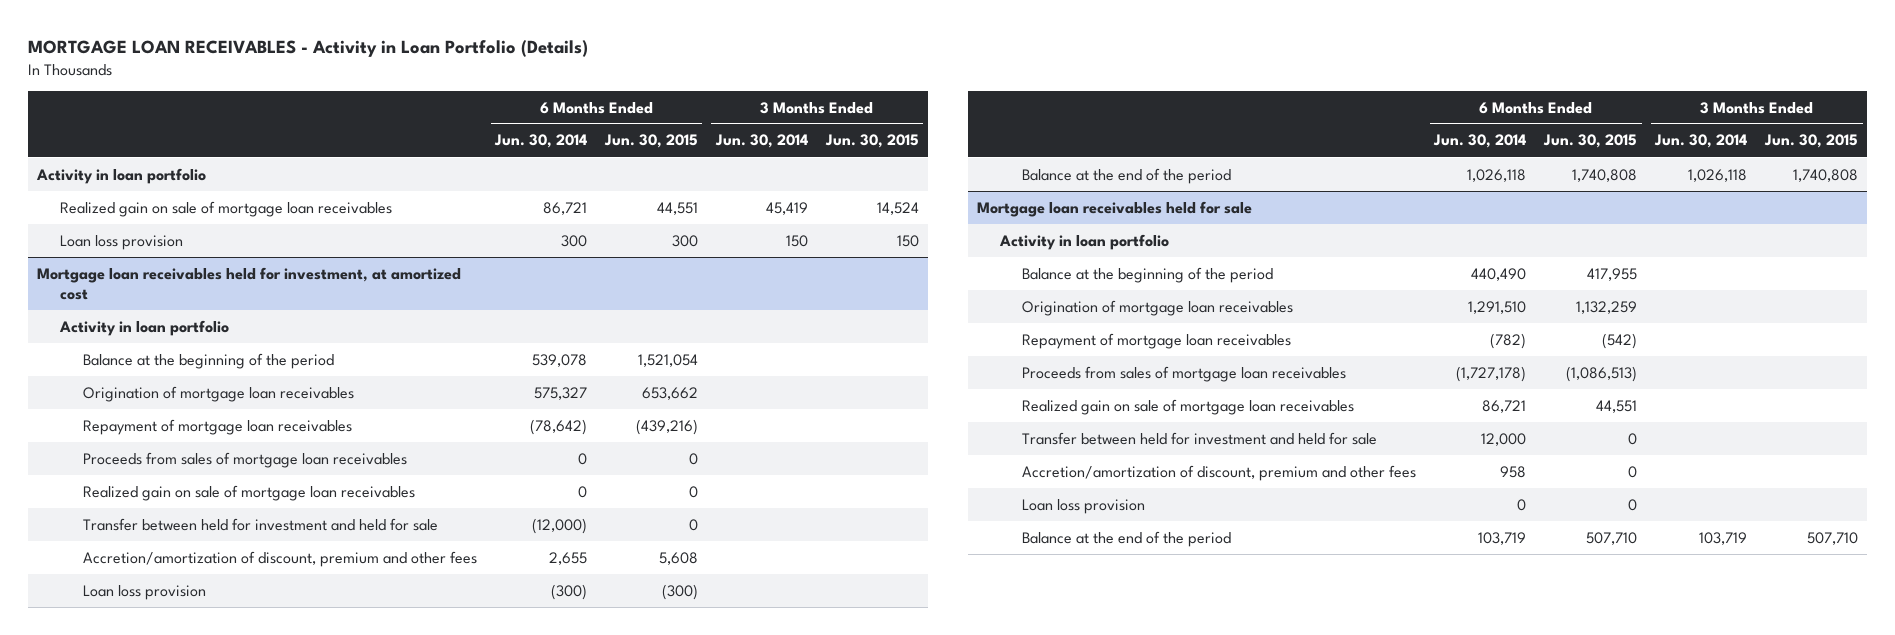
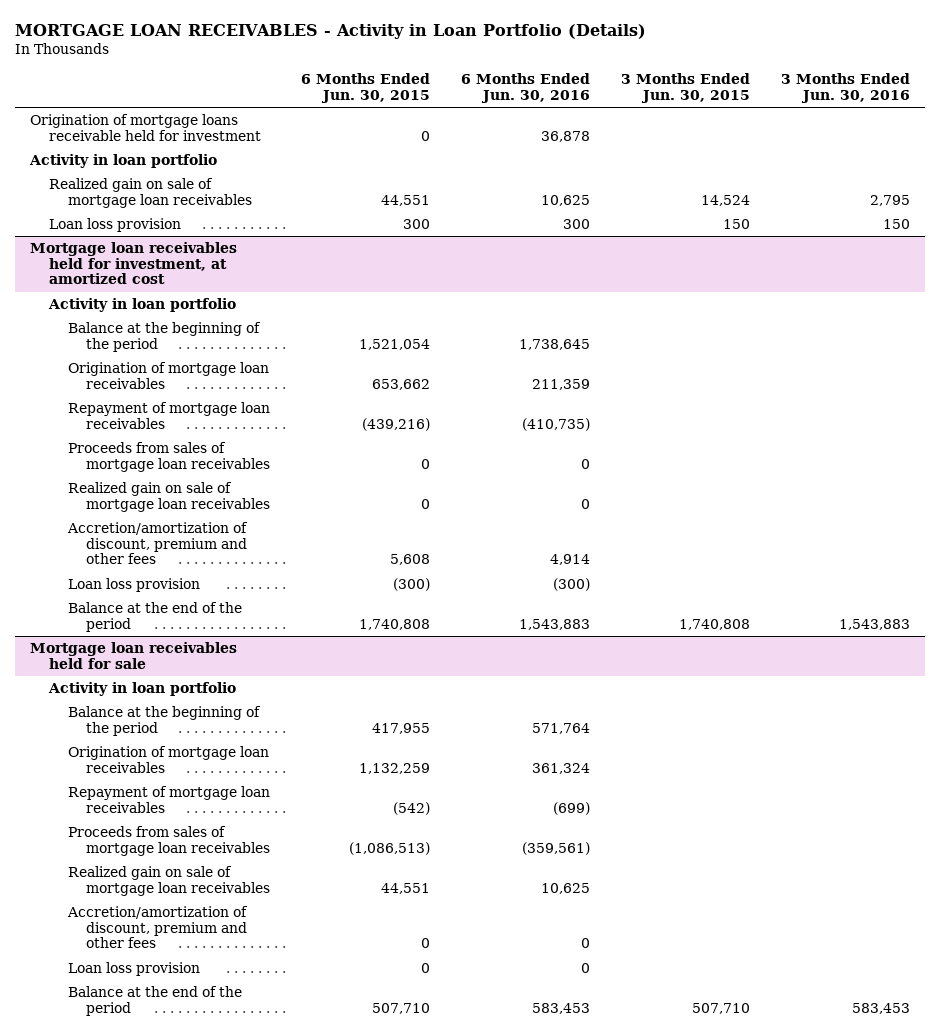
- | 6 Months Ended Jun. 30, 2014 | 6 Months Ended Jun. 30, 2015 | 3 Months Ended Jun. 30, 2014 | 3 Months Ended Jun. 30, 2015
+ | 6 Months Ended Jun. 30, 2015 | 6 Months Ended Jun. 30, 2016 | 3 Months Ended Jun. 30, 2015 | 3 Months Ended Jun. 30, 2016
+ Origination of mortgage loans receivable held for investment | 0 | 36,878 | |
@ Mortgage loan receivables held for investment, at amortized cost
- Transfer between held for investment and held for sale | (12,000) | 0 | |
@ Mortgage loan receivables held for sale
- Transfer between held for investment and held for sale | 12,000 | 0 | |

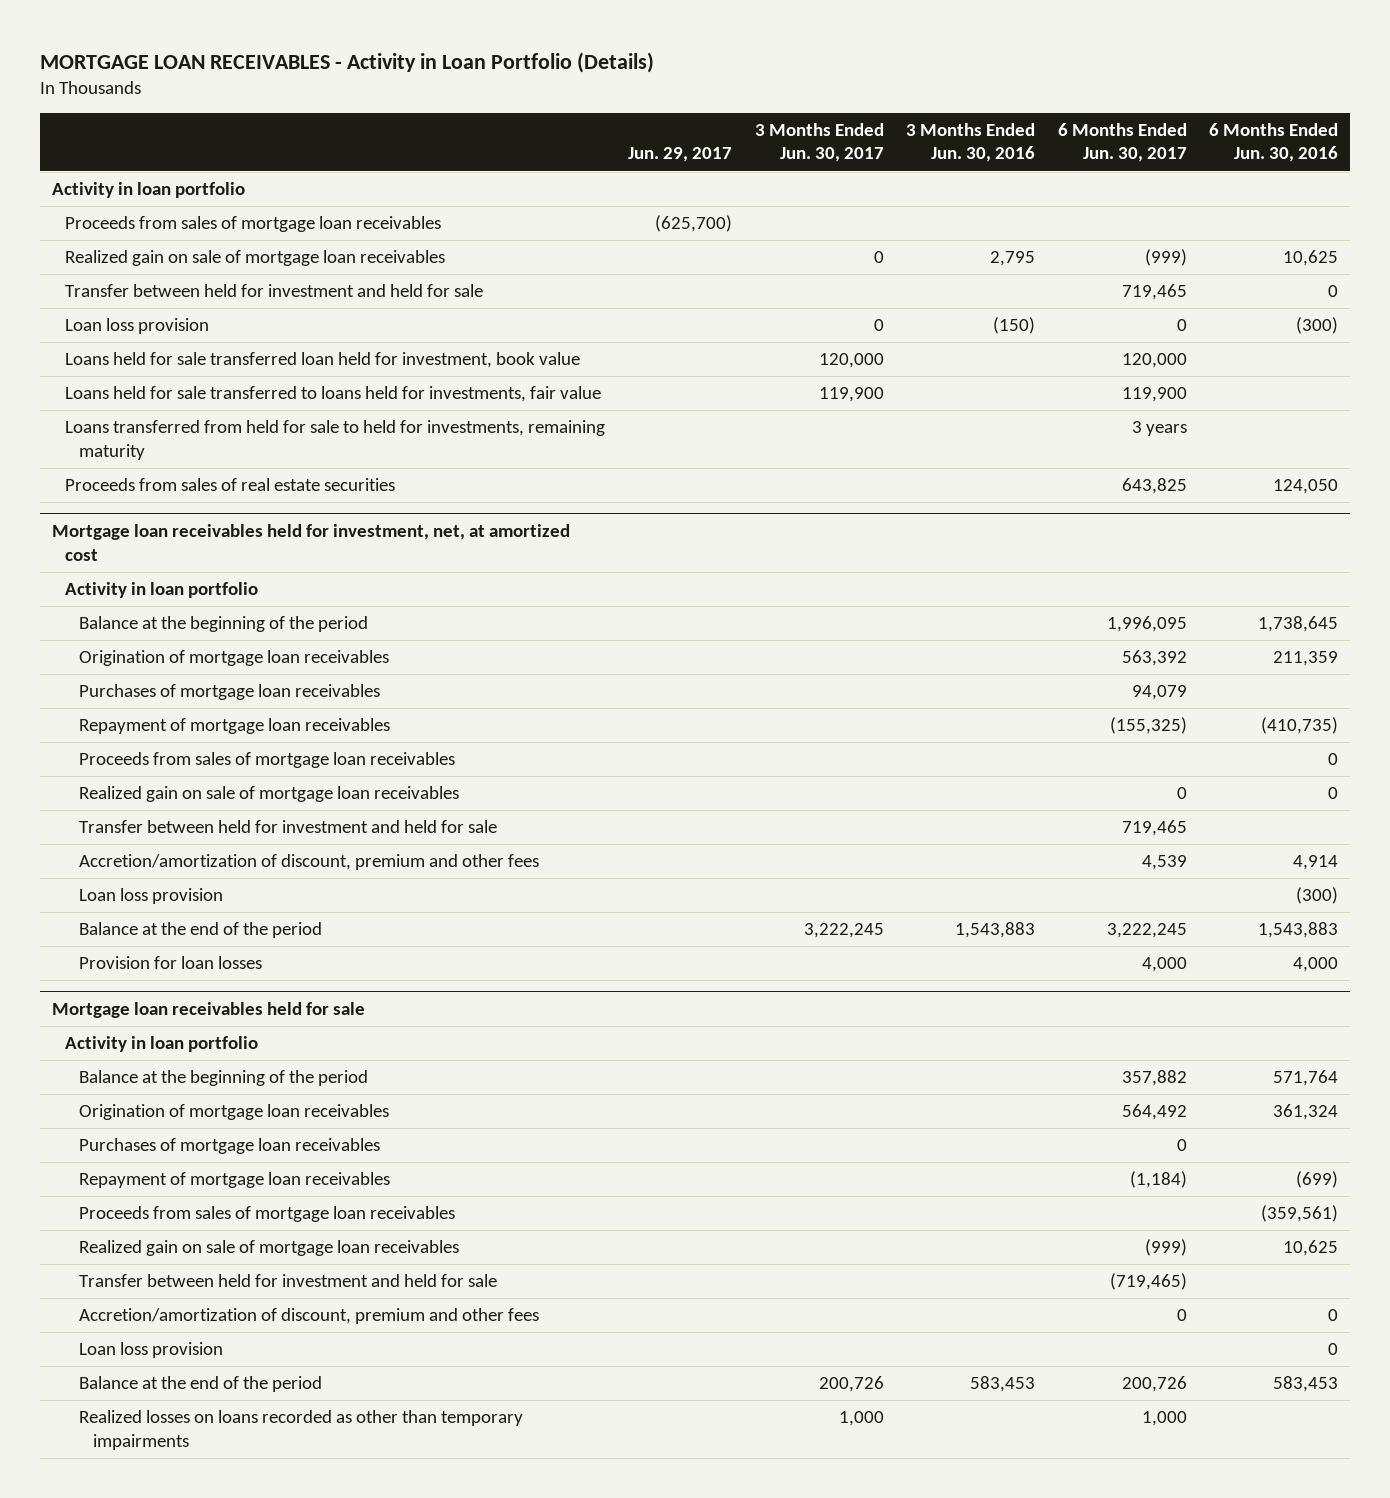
- | 6 Months Ended Jun. 30, 2015 | 6 Months Ended Jun. 30, 2016 | 3 Months Ended Jun. 30, 2015 | 3 Months Ended Jun. 30, 2016
+ | Jun. 29, 2017 | 3 Months Ended Jun. 30, 2017 | 3 Months Ended Jun. 30, 2016 | 6 Months Ended Jun. 30, 2017 | 6 Months Ended Jun. 30, 2016
- Origination of mortgage loans receivable held for investment | 0 | 36,878 | |
+ Proceeds from sales of mortgage loan receivables | (625,700) | | | |
- Loan loss provision | 300 | 300 | 150 | 150
- Mortgage loan receivables held for investment, at amortized cost
+ Transfer between held for investment and held for sale | | | | 719,465 | 0
+ Loan loss provision | | 0 | (150) | 0 | (300)
+ Loans held for sale transferred loan held for investment, book value | | 120,000 | | 120,000 |
+ Loans held for sale transferred to loans held for investments, fair value | | 119,900 | | 119,900 |
+ Loans transferred from held for sale to held for investments, remaining maturity | | | | 3 years |
+ Proceeds from sales of real estate securities | | | | 643,825 | 124,050
+ Mortgage loan receivables held for investment, net, at amortized cost
+ Purchases of mortgage loan receivables | | | | 94,079 |
+ Transfer between held for investment and held for sale | | | | 719,465 |
+ Provision for loan losses | | | | 4,000 | 4,000
@ Mortgage loan receivables held for sale
+ Purchases of mortgage loan receivables | | | | 0 |
+ Transfer between held for investment and held for sale | | | | (719,465) |
+ Realized losses on loans recorded as other than temporary impairments | | 1,000 | | 1,000 |

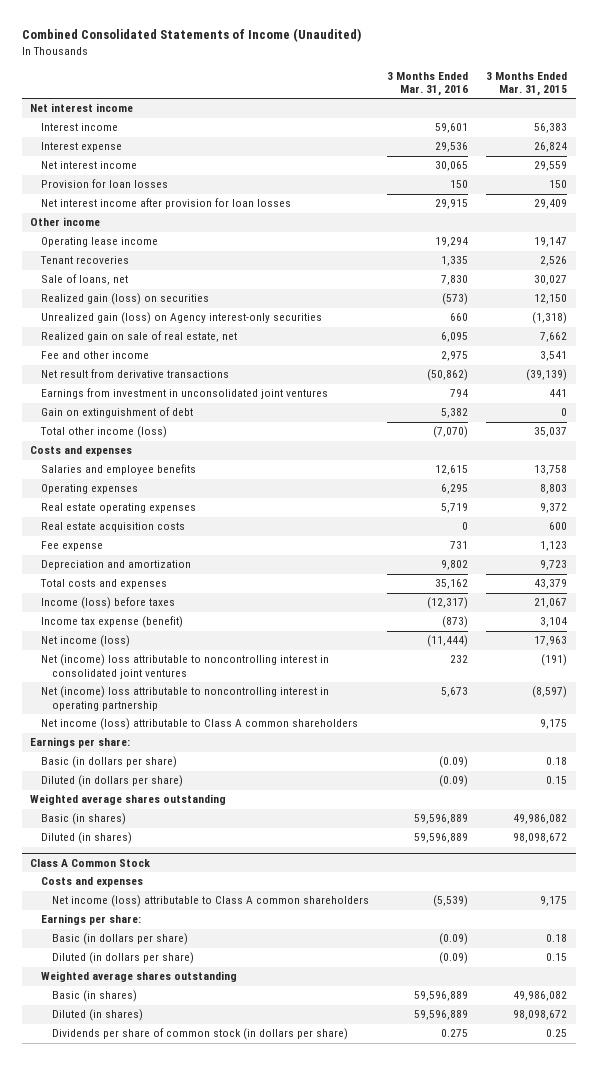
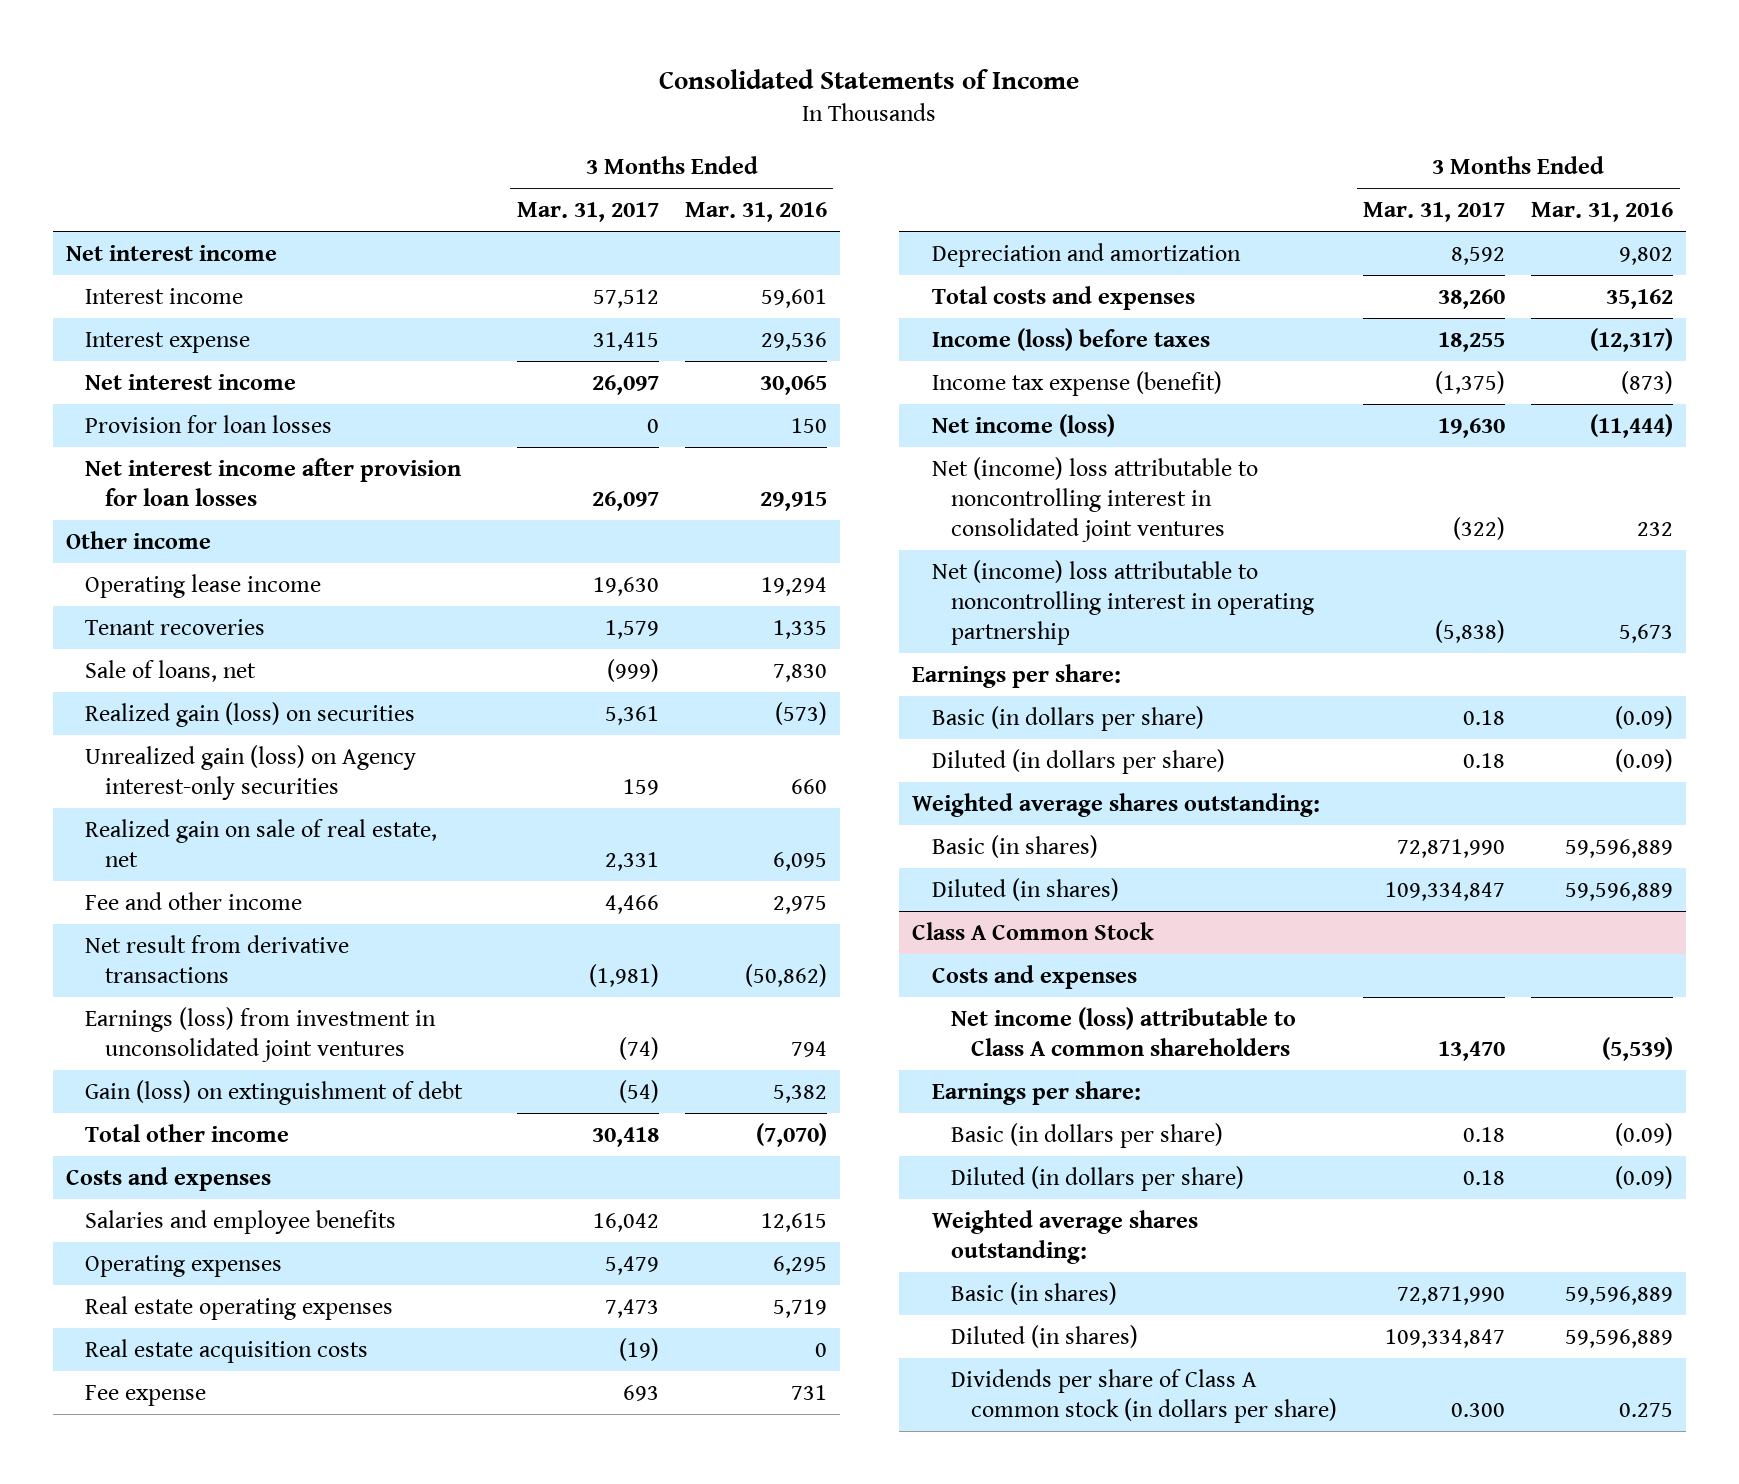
- Combined Consolidated Statements of Income (Unaudited)
+ Consolidated Statements of Income
- | 3 Months Ended Mar. 31, 2016 | 3 Months Ended Mar. 31, 2015
+ | 3 Months Ended Mar. 31, 2017 | 3 Months Ended Mar. 31, 2016
- Earnings from investment in unconsolidated joint ventures | 794 | 441
- Gain on extinguishment of debt | 5,382 | 0
- Total other income (loss) | (7,070) | 35,037
+ Earnings (loss) from investment in unconsolidated joint ventures | (74) | 794
+ Gain (loss) on extinguishment of debt | (54) | 5,382
+ Total other income | 30,418 | (7,070)
- Net income (loss) attributable to Class A common shareholders | | 9,175
- Weighted average shares outstanding
+ Weighted average shares outstanding:
@ Class A Common Stock
- Weighted average shares outstanding
+ Weighted average shares outstanding:
- Dividends per share of common stock (in dollars per share) | 0.275 | 0.25
+ Dividends per share of Class A common stock (in dollars per share) | 0.300 | 0.275

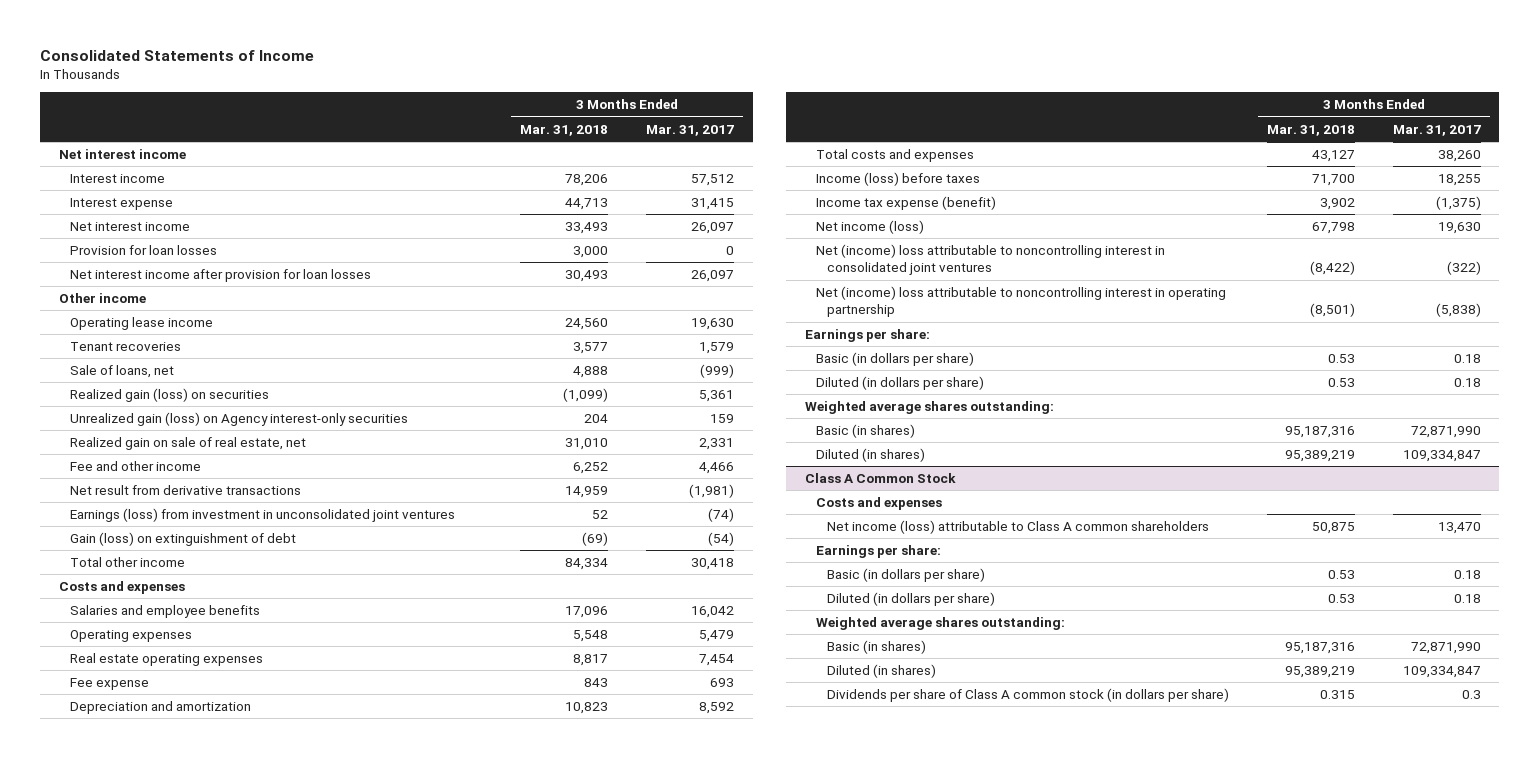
- | 3 Months Ended Mar. 31, 2017 | 3 Months Ended Mar. 31, 2016
+ | 3 Months Ended Mar. 31, 2018 | 3 Months Ended Mar. 31, 2017
- Real estate operating expenses | 7,473 | 5,719
- Real estate acquisition costs | (19) | 0
+ Real estate operating expenses | 8,817 | 7,454
@ Class A Common Stock
- Dividends per share of Class A common stock (in dollars per share) | 0.300 | 0.275
+ Dividends per share of Class A common stock (in dollars per share) | 0.315 | 0.3

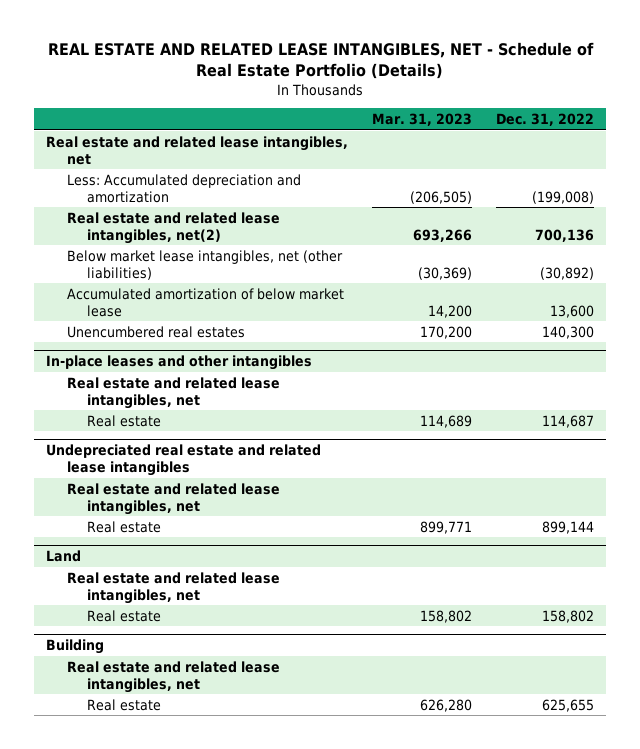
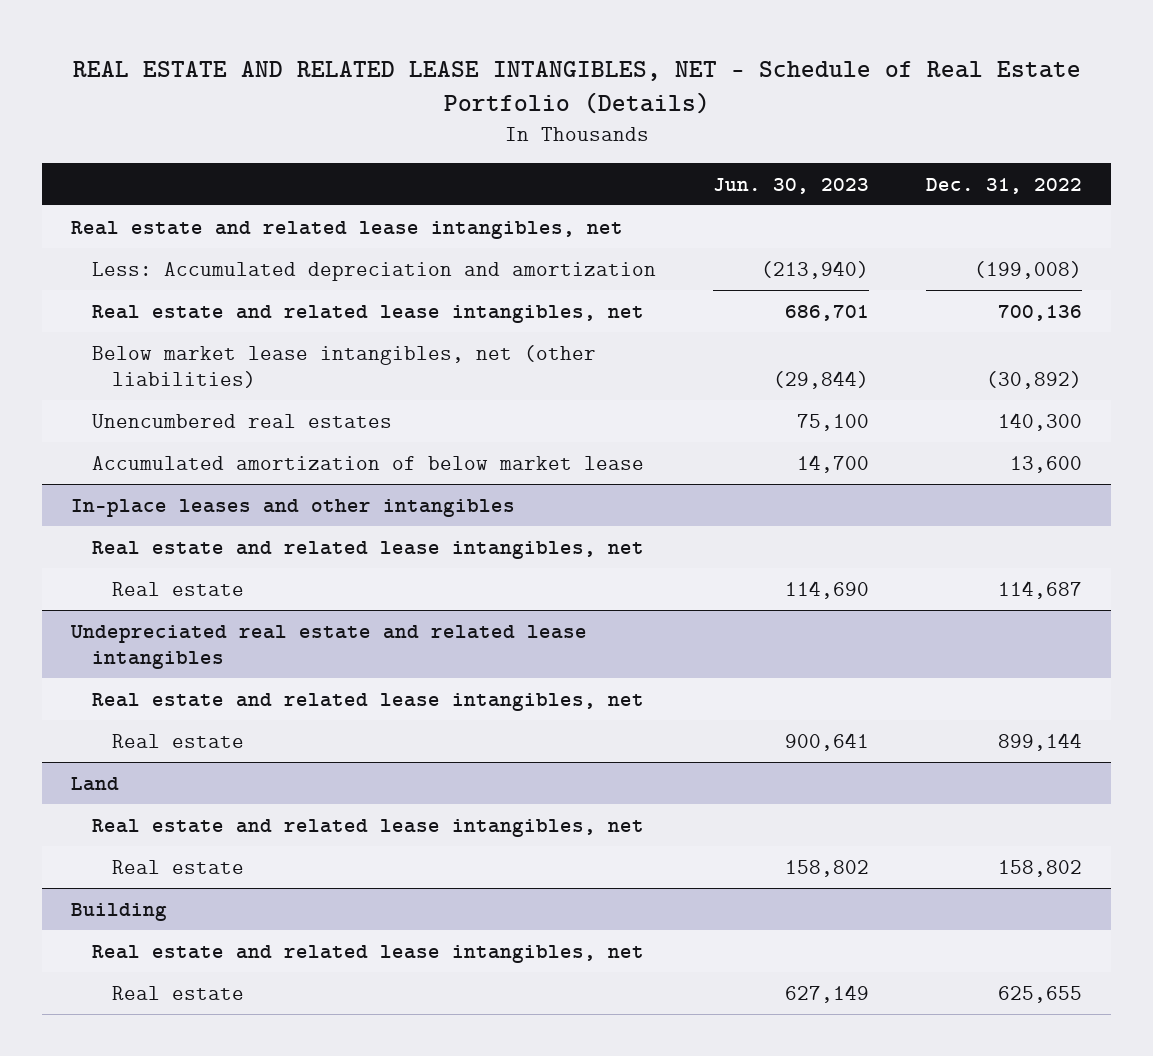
- | Mar. 31, 2023 | Dec. 31, 2022
+ | Jun. 30, 2023 | Dec. 31, 2022
- Real estate and related lease intangibles, net(2) | 693,266 | 700,136
+ Real estate and related lease intangibles, net | 686,701 | 700,136
moved down: Accumulated amortization of below market lease | 14,700 | 13,600

